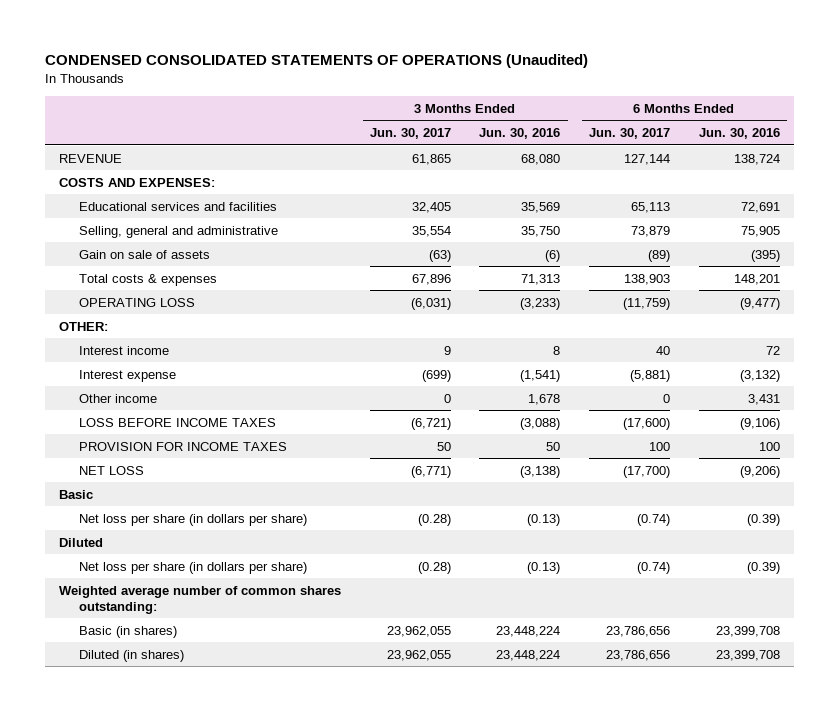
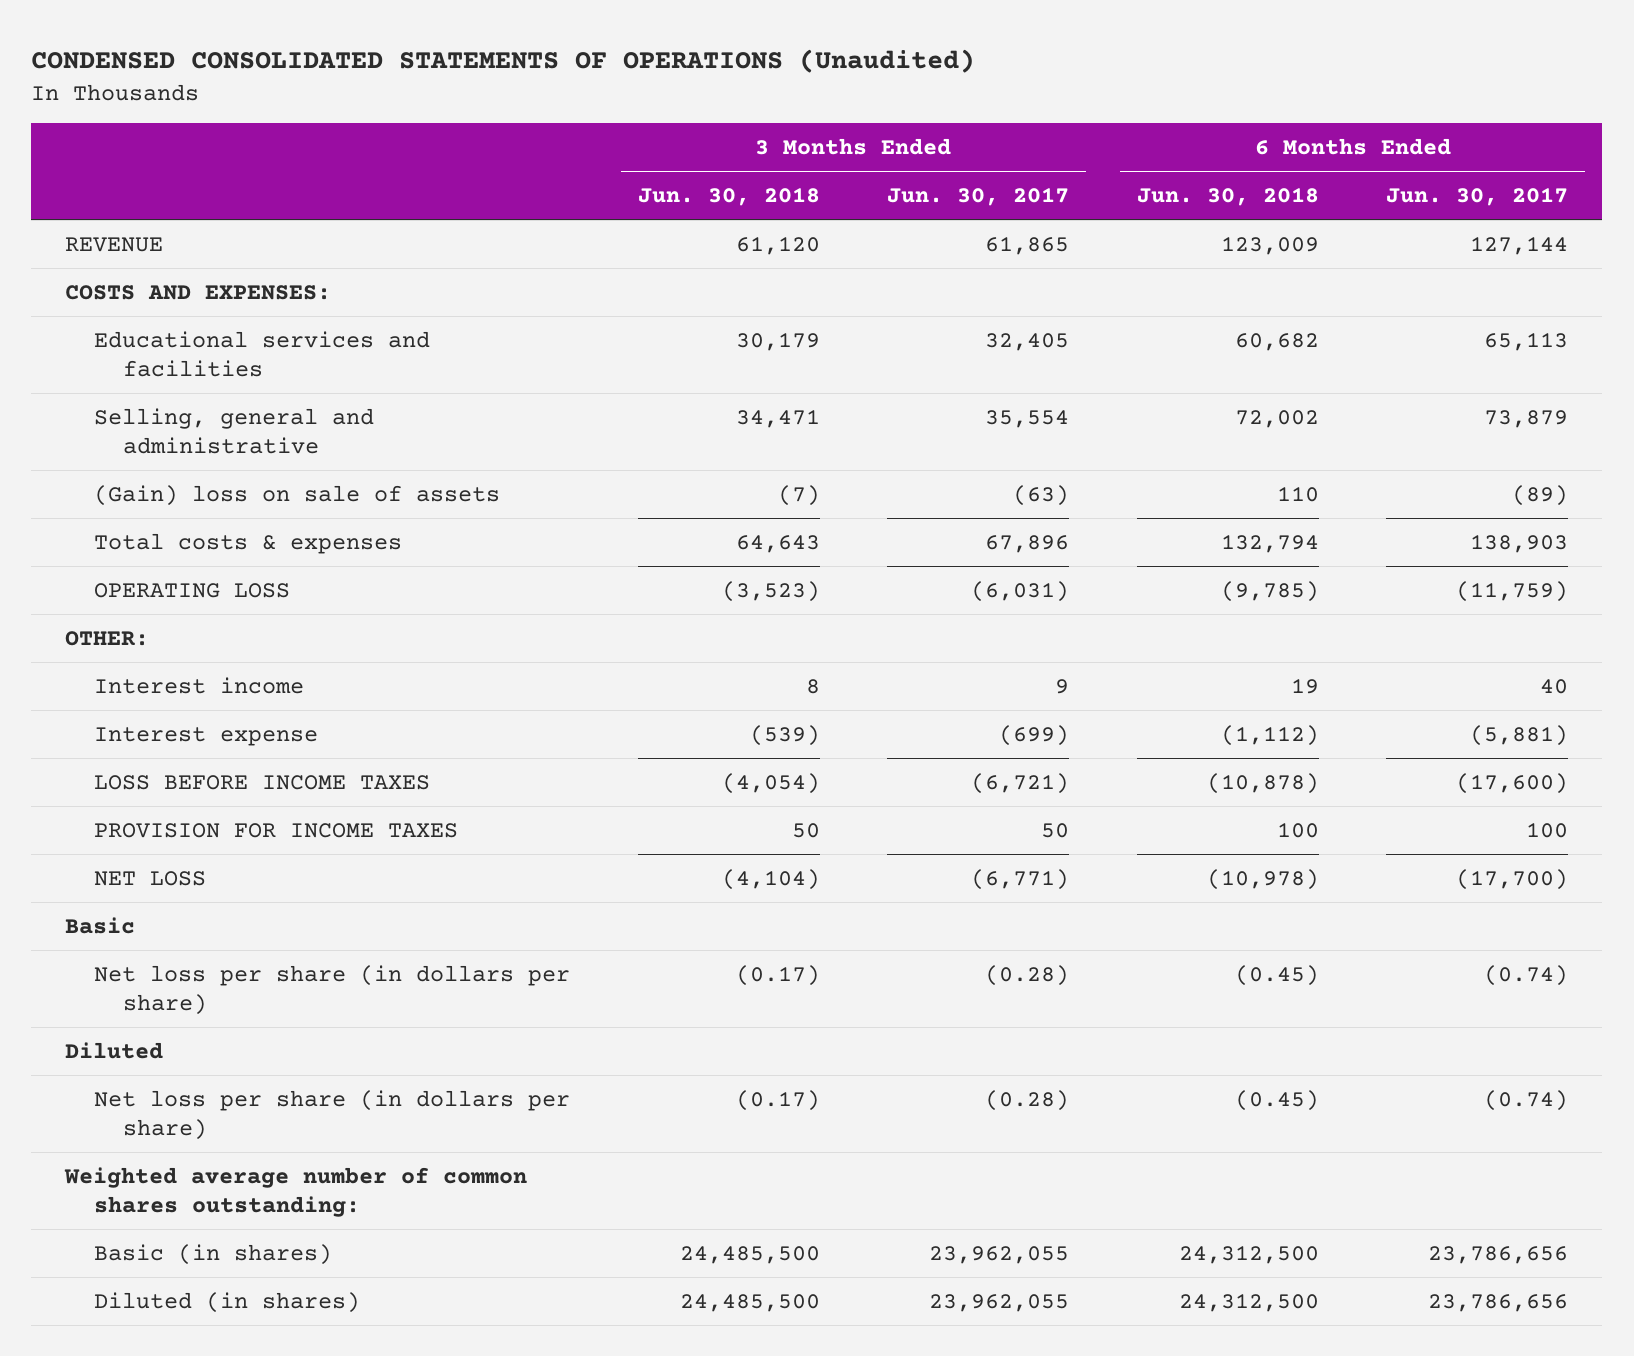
- | 3 Months Ended Jun. 30, 2017 | 3 Months Ended Jun. 30, 2016 | 6 Months Ended Jun. 30, 2017 | 6 Months Ended Jun. 30, 2016
+ | 3 Months Ended Jun. 30, 2018 | 3 Months Ended Jun. 30, 2017 | 6 Months Ended Jun. 30, 2018 | 6 Months Ended Jun. 30, 2017
- Gain on sale of assets | (63) | (6) | (89) | (395)
+ (Gain) loss on sale of assets | (7) | (63) | 110 | (89)
- Other income | 0 | 1,678 | 0 | 3,431

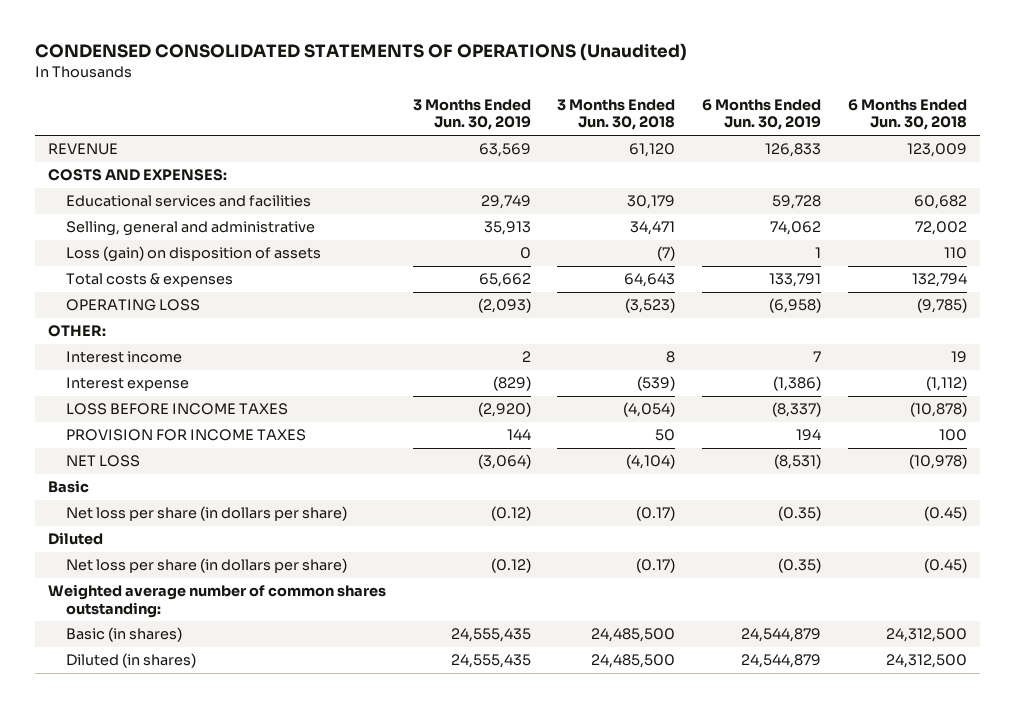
- | 3 Months Ended Jun. 30, 2018 | 3 Months Ended Jun. 30, 2017 | 6 Months Ended Jun. 30, 2018 | 6 Months Ended Jun. 30, 2017
+ | 3 Months Ended Jun. 30, 2019 | 3 Months Ended Jun. 30, 2018 | 6 Months Ended Jun. 30, 2019 | 6 Months Ended Jun. 30, 2018
- (Gain) loss on sale of assets | (7) | (63) | 110 | (89)
+ Loss (gain) on disposition of assets | 0 | (7) | 1 | 110

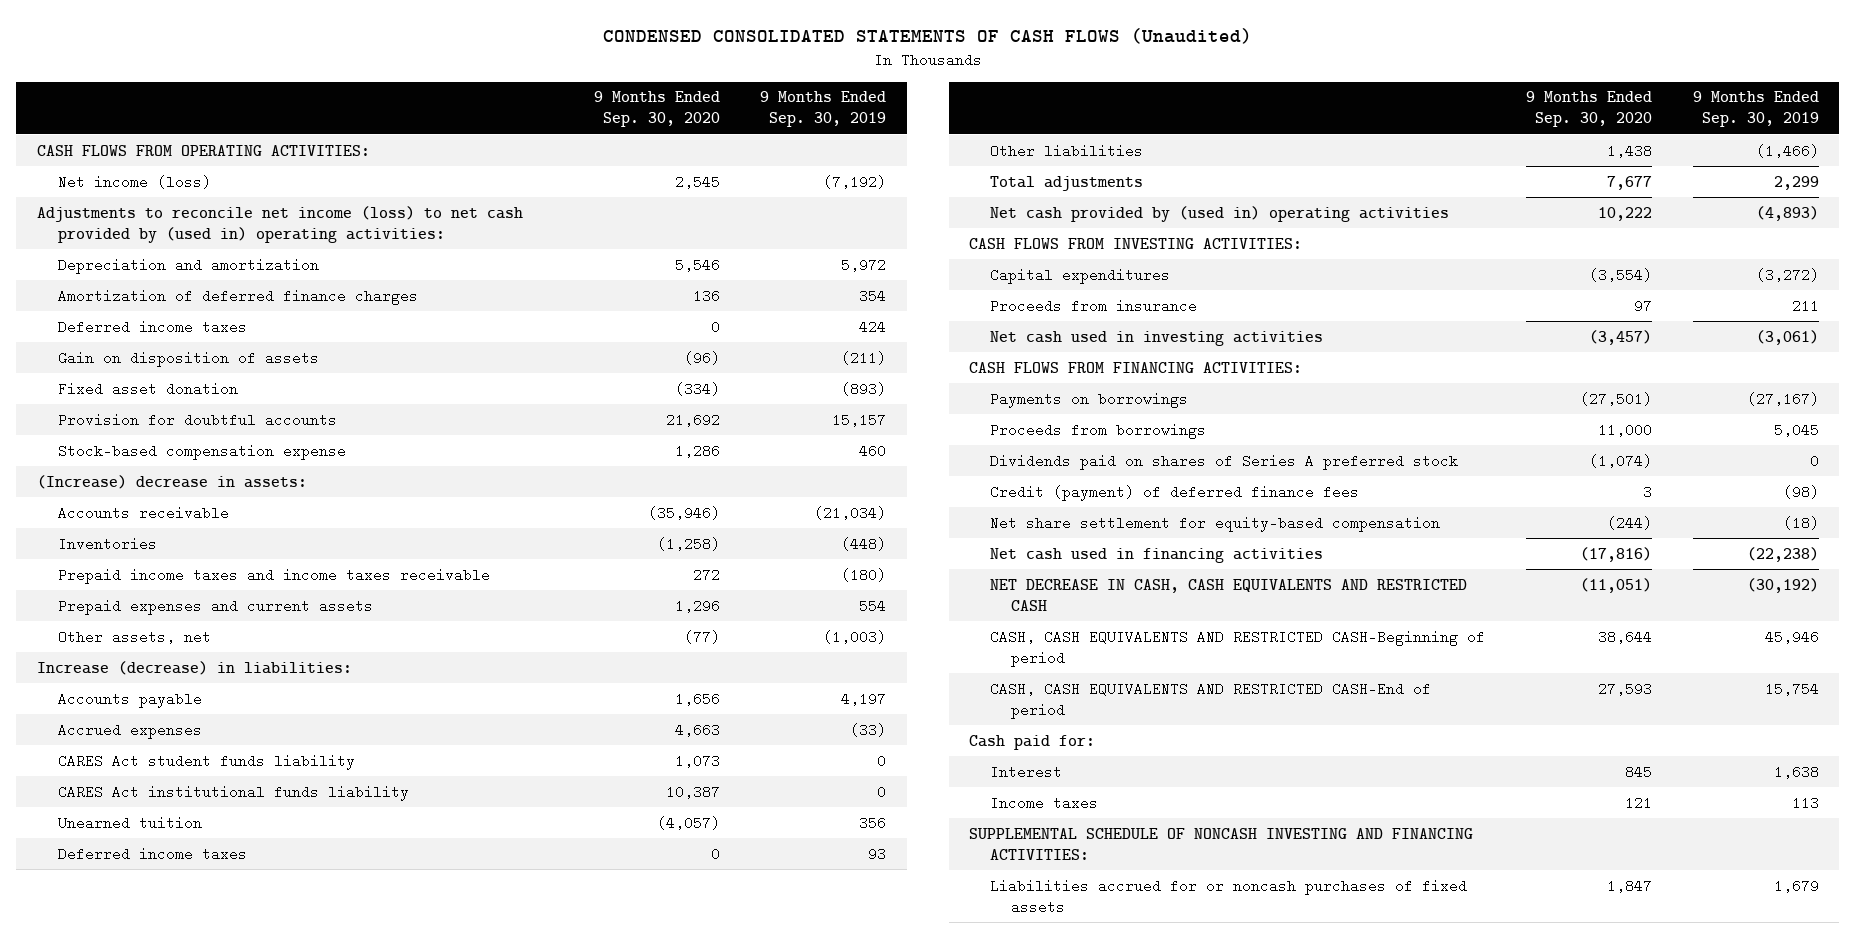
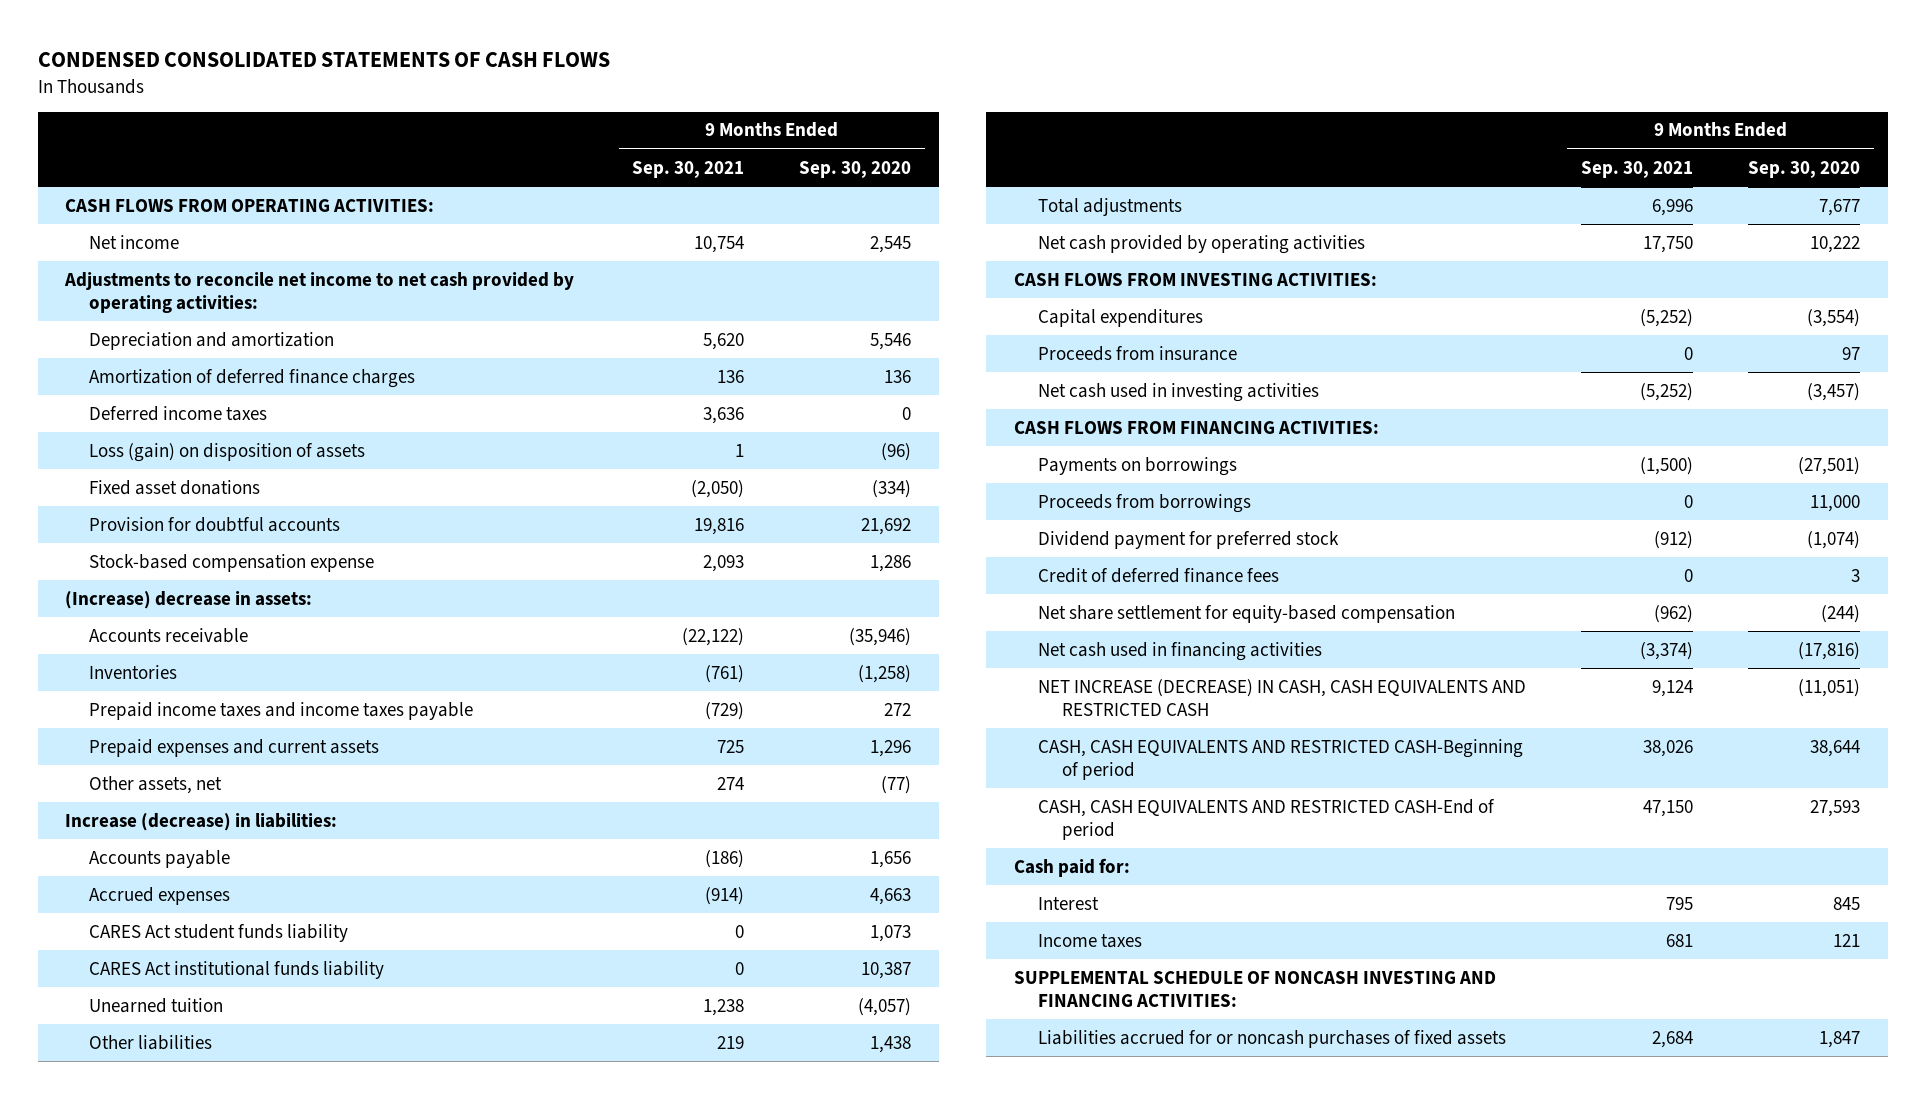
- CONDENSED CONSOLIDATED STATEMENTS OF CASH FLOWS (Unaudited)
+ CONDENSED CONSOLIDATED STATEMENTS OF CASH FLOWS
- | 9 Months Ended Sep. 30, 2020 | 9 Months Ended Sep. 30, 2019
+ | 9 Months Ended Sep. 30, 2021 | 9 Months Ended Sep. 30, 2020
- Net income (loss) | 2,545 | (7,192)
- Adjustments to reconcile net income (loss) to net cash provided by (used in) operating activities:
+ Net income | 10,754 | 2,545
+ Adjustments to reconcile net income to net cash provided by operating activities:
- Gain on disposition of assets | (96) | (211)
- Fixed asset donation | (334) | (893)
+ Loss (gain) on disposition of assets | 1 | (96)
+ Fixed asset donations | (2,050) | (334)
- Prepaid income taxes and income taxes receivable | 272 | (180)
+ Prepaid income taxes and income taxes payable | (729) | 272
- Deferred income taxes | 0 | 93
- Net cash provided by (used in) operating activities | 10,222 | (4,893)
+ Net cash provided by operating activities | 17,750 | 10,222
- Dividends paid on shares of Series A preferred stock | (1,074) | 0
- Credit (payment) of deferred finance fees | 3 | (98)
+ Dividend payment for preferred stock | (912) | (1,074)
+ Credit of deferred finance fees | 0 | 3
- NET DECREASE IN CASH, CASH EQUIVALENTS AND RESTRICTED CASH | (11,051) | (30,192)
+ NET INCREASE (DECREASE) IN CASH, CASH EQUIVALENTS AND RESTRICTED CASH | 9,124 | (11,051)

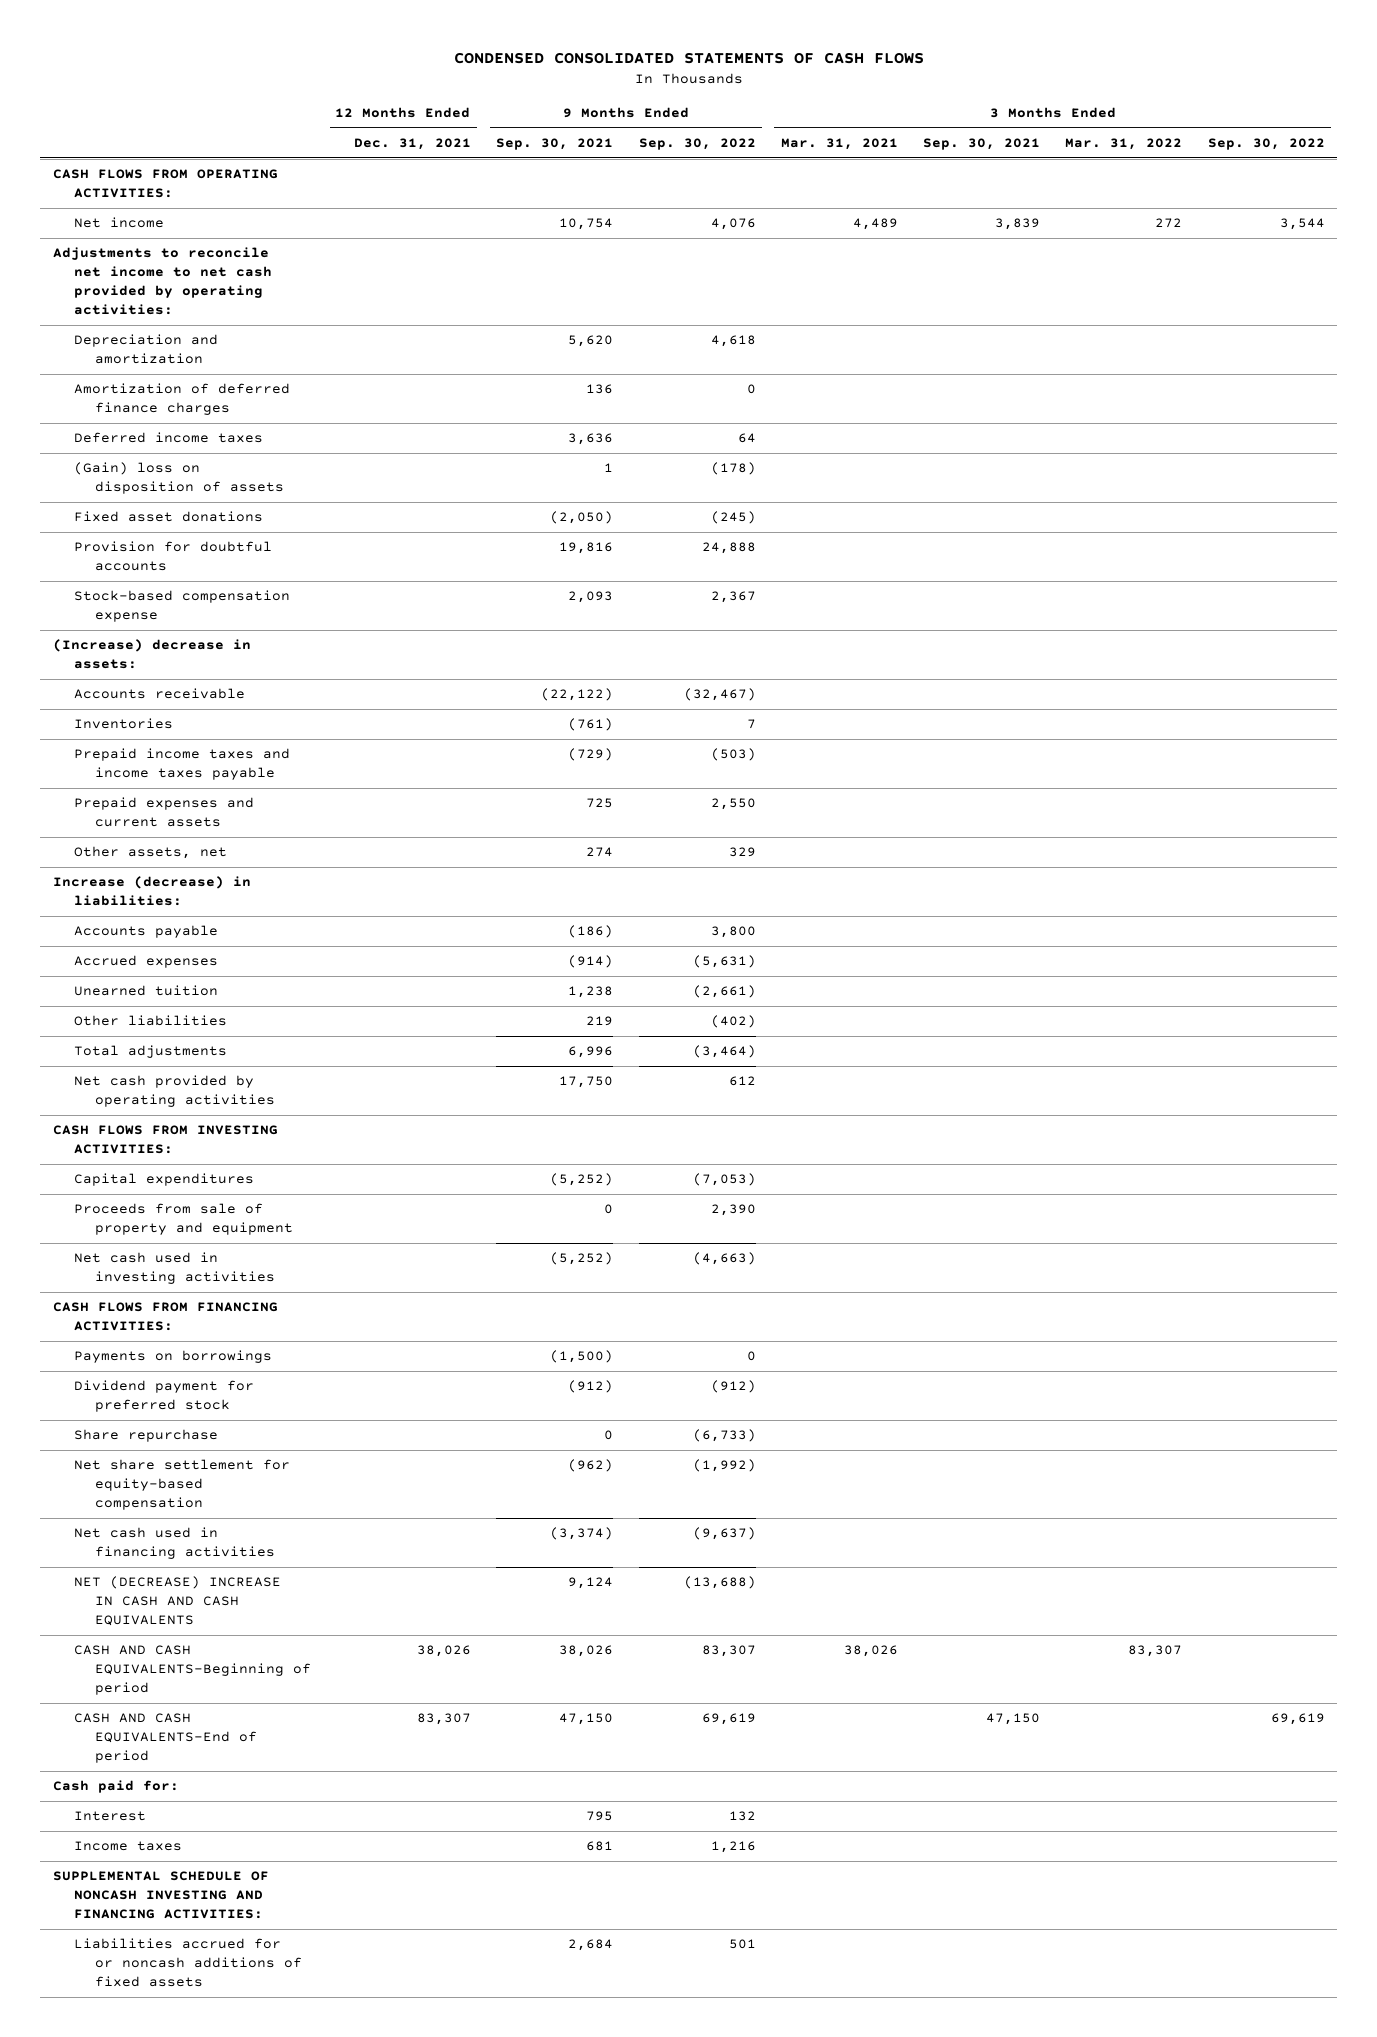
- | 9 Months Ended Sep. 30, 2021 | 9 Months Ended Sep. 30, 2020
+ | 12 Months Ended Dec. 31, 2021 | 9 Months Ended Sep. 30, 2021 | 9 Months Ended Sep. 30, 2022 | 3 Months Ended Mar. 31, 2021 | 3 Months Ended Sep. 30, 2021 | 3 Months Ended Mar. 31, 2022 | 3 Months Ended Sep. 30, 2022
- Loss (gain) on disposition of assets | 1 | (96)
+ (Gain) loss on disposition of assets | | 1 | (178) | | | |
- CARES Act student funds liability | 0 | 1,073
- CARES Act institutional funds liability | 0 | 10,387
- Proceeds from insurance | 0 | 97
+ Proceeds from sale of property and equipment | | 0 | 2,390 | | | |
- Proceeds from borrowings | 0 | 11,000
- Credit of deferred finance fees | 0 | 3
+ Share repurchase | | 0 | (6,733) | | | |
- NET INCREASE (DECREASE) IN CASH, CASH EQUIVALENTS AND RESTRICTED CASH | 9,124 | (11,051)
- CASH, CASH EQUIVALENTS AND RESTRICTED CASH-Beginning of period | 38,026 | 38,644
- CASH, CASH EQUIVALENTS AND RESTRICTED CASH-End of period | 47,150 | 27,593
+ NET (DECREASE) INCREASE IN CASH AND CASH EQUIVALENTS | | 9,124 | (13,688) | | | |
+ CASH AND CASH EQUIVALENTS-Beginning of period | 38,026 | 38,026 | 83,307 | 38,026 | | 83,307 |
+ CASH AND CASH EQUIVALENTS-End of period | 83,307 | 47,150 | 69,619 | | 47,150 | | 69,619
- Liabilities accrued for or noncash purchases of fixed assets | 2,684 | 1,847
+ Liabilities accrued for or noncash additions of fixed assets | | 2,684 | 501 | | | |

